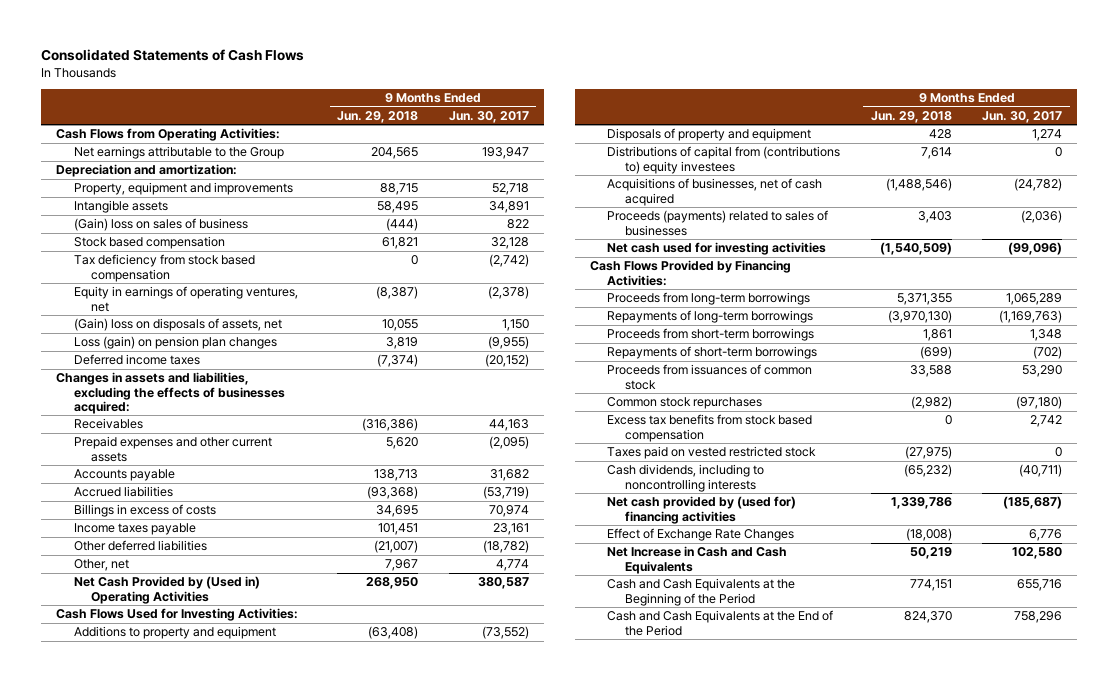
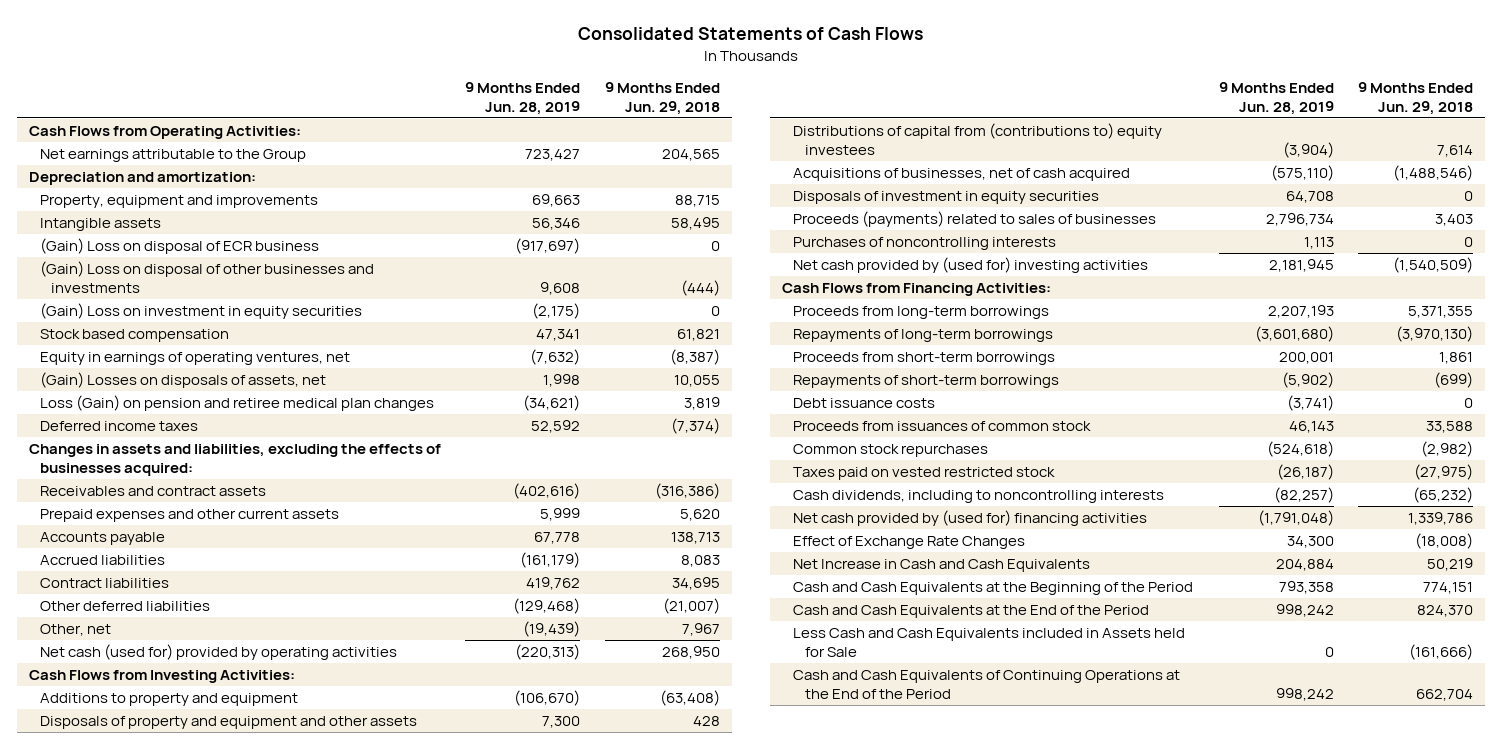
- | 9 Months Ended Jun. 29, 2018 | 9 Months Ended Jun. 30, 2017
+ | 9 Months Ended Jun. 28, 2019 | 9 Months Ended Jun. 29, 2018
- (Gain) loss on sales of business | (444) | 822
+ (Gain) Loss on disposal of ECR business | (917,697) | 0
+ (Gain) Loss on disposal of other businesses and investments | 9,608 | (444)
+ (Gain) Loss on investment in equity securities | (2,175) | 0
- Tax deficiency from stock based compensation | 0 | (2,742)
- (Gain) loss on disposals of assets, net | 10,055 | 1,150
- Loss (gain) on pension plan changes | 3,819 | (9,955)
+ (Gain) Losses on disposals of assets, net | 1,998 | 10,055
+ Loss (Gain) on pension and retiree medical plan changes | (34,621) | 3,819
- Receivables | (316,386) | 44,163
+ Receivables and contract assets | (402,616) | (316,386)
- Accrued liabilities | (93,368) | (53,719)
- Billings in excess of costs | 34,695 | 70,974
- Income taxes payable | 101,451 | 23,161
+ Accrued liabilities | (161,179) | 8,083
+ Contract liabilities | 419,762 | 34,695
- Net Cash Provided by (Used in) Operating Activities | 268,950 | 380,587
- Cash Flows Used for Investing Activities:
+ Net cash (used for) provided by operating activities | (220,313) | 268,950
+ Cash Flows from Investing Activities:
- Disposals of property and equipment | 428 | 1,274
+ Disposals of property and equipment and other assets | 7,300 | 428
+ Disposals of investment in equity securities | 64,708 | 0
- Net cash used for investing activities | (1,540,509) | (99,096)
- Cash Flows Provided by Financing Activities:
+ Purchases of noncontrolling interests | 1,113 | 0
+ Net cash provided by (used for) investing activities | 2,181,945 | (1,540,509)
+ Cash Flows from Financing Activities:
+ Debt issuance costs | (3,741) | 0
- Excess tax benefits from stock based compensation | 0 | 2,742
+ Less Cash and Cash Equivalents included in Assets held for Sale | 0 | (161,666)
+ Cash and Cash Equivalents of Continuing Operations at the End of the Period | 998,242 | 662,704

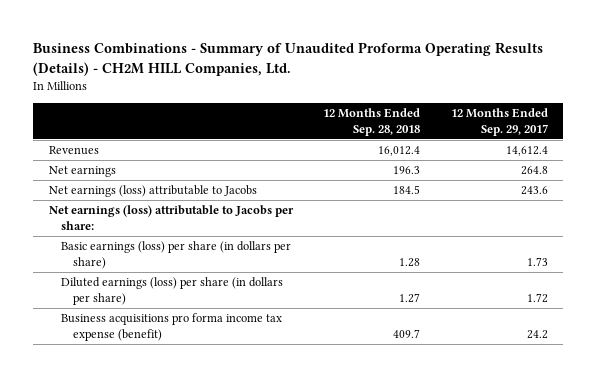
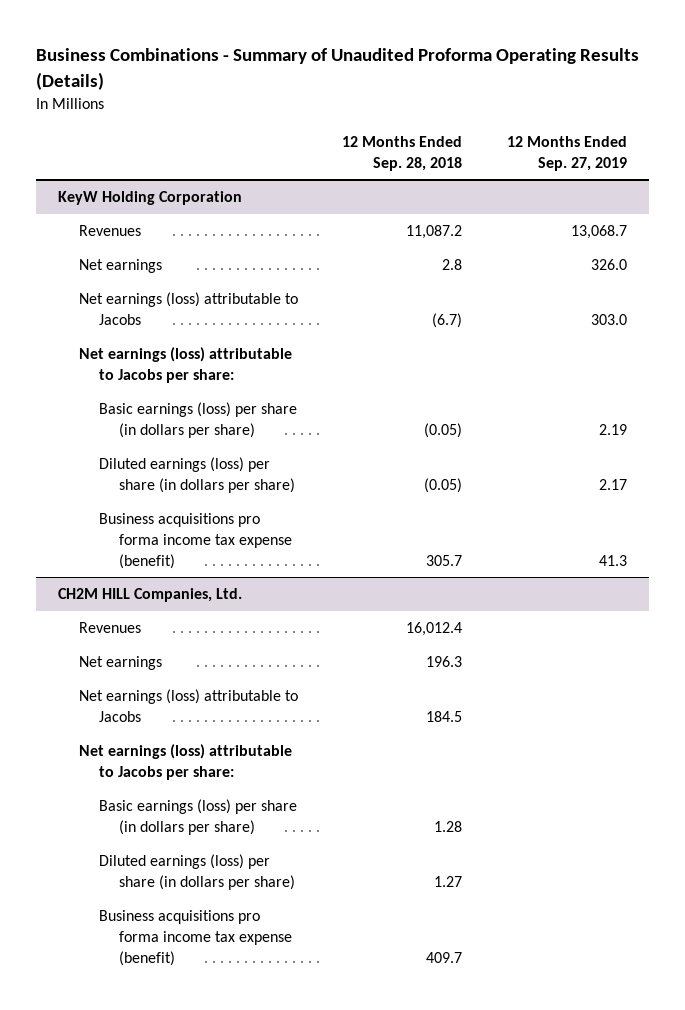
- Business Combinations - Summary of Unaudited Proforma Operating Results (Details) - CH2M HILL Companies, Ltd.
+ Business Combinations - Summary of Unaudited Proforma Operating Results (Details)
- | 12 Months Ended Sep. 28, 2018 | 12 Months Ended Sep. 29, 2017
+ | 12 Months Ended Sep. 28, 2018 | 12 Months Ended Sep. 27, 2019
+ KeyW Holding Corporation
+ Revenues | 11,087.2 | 13,068.7
+ Net earnings | 2.8 | 326.0
+ Net earnings (loss) attributable to Jacobs | (6.7) | 303.0
+ Net earnings (loss) attributable to Jacobs per share:
+ Basic earnings (loss) per share (in dollars per share) | (0.05) | 2.19
+ Diluted earnings (loss) per share (in dollars per share) | (0.05) | 2.17
+ Business acquisitions pro forma income tax expense (benefit) | 305.7 | 41.3
+ CH2M HILL Companies, Ltd.

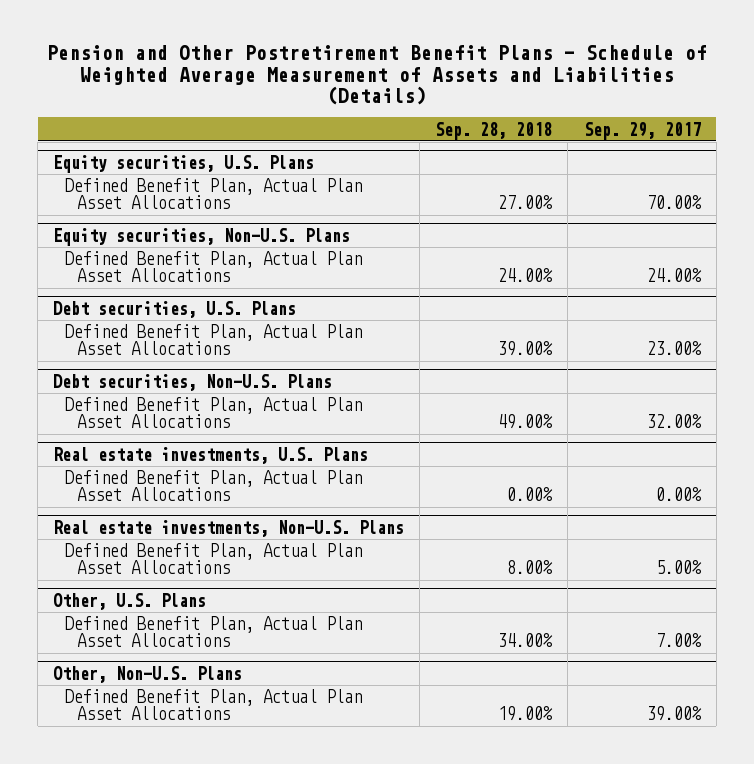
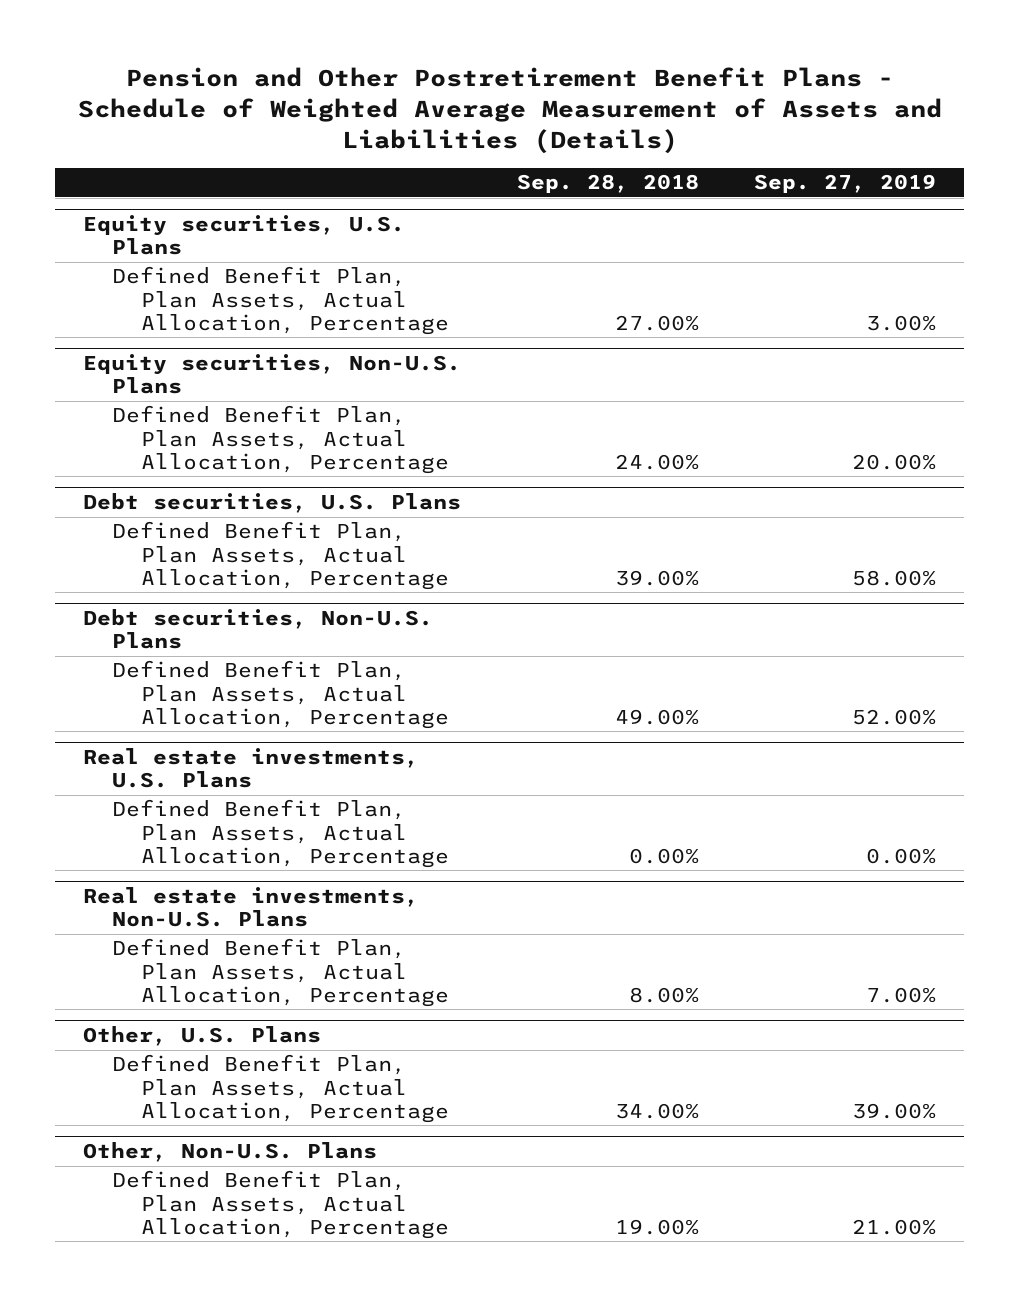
- | Sep. 28, 2018 | Sep. 29, 2017
+ | Sep. 28, 2018 | Sep. 27, 2019
@ Equity securities, U.S. Plans
- Defined Benefit Plan, Actual Plan Asset Allocations | 27.00% | 70.00%
+ Defined Benefit Plan, Plan Assets, Actual Allocation, Percentage | 27.00% | 3.00%
@ Equity securities, Non-U.S. Plans
- Defined Benefit Plan, Actual Plan Asset Allocations | 24.00% | 24.00%
+ Defined Benefit Plan, Plan Assets, Actual Allocation, Percentage | 24.00% | 20.00%
@ Debt securities, U.S. Plans
- Defined Benefit Plan, Actual Plan Asset Allocations | 39.00% | 23.00%
+ Defined Benefit Plan, Plan Assets, Actual Allocation, Percentage | 39.00% | 58.00%
@ Debt securities, Non-U.S. Plans
- Defined Benefit Plan, Actual Plan Asset Allocations | 49.00% | 32.00%
+ Defined Benefit Plan, Plan Assets, Actual Allocation, Percentage | 49.00% | 52.00%
@ Real estate investments, U.S. Plans
- Defined Benefit Plan, Actual Plan Asset Allocations | 0.00% | 0.00%
+ Defined Benefit Plan, Plan Assets, Actual Allocation, Percentage | 0.00% | 0.00%
@ Real estate investments, Non-U.S. Plans
- Defined Benefit Plan, Actual Plan Asset Allocations | 8.00% | 5.00%
+ Defined Benefit Plan, Plan Assets, Actual Allocation, Percentage | 8.00% | 7.00%
@ Other, U.S. Plans
- Defined Benefit Plan, Actual Plan Asset Allocations | 34.00% | 7.00%
+ Defined Benefit Plan, Plan Assets, Actual Allocation, Percentage | 34.00% | 39.00%
@ Other, Non-U.S. Plans
- Defined Benefit Plan, Actual Plan Asset Allocations | 19.00% | 39.00%
+ Defined Benefit Plan, Plan Assets, Actual Allocation, Percentage | 19.00% | 21.00%

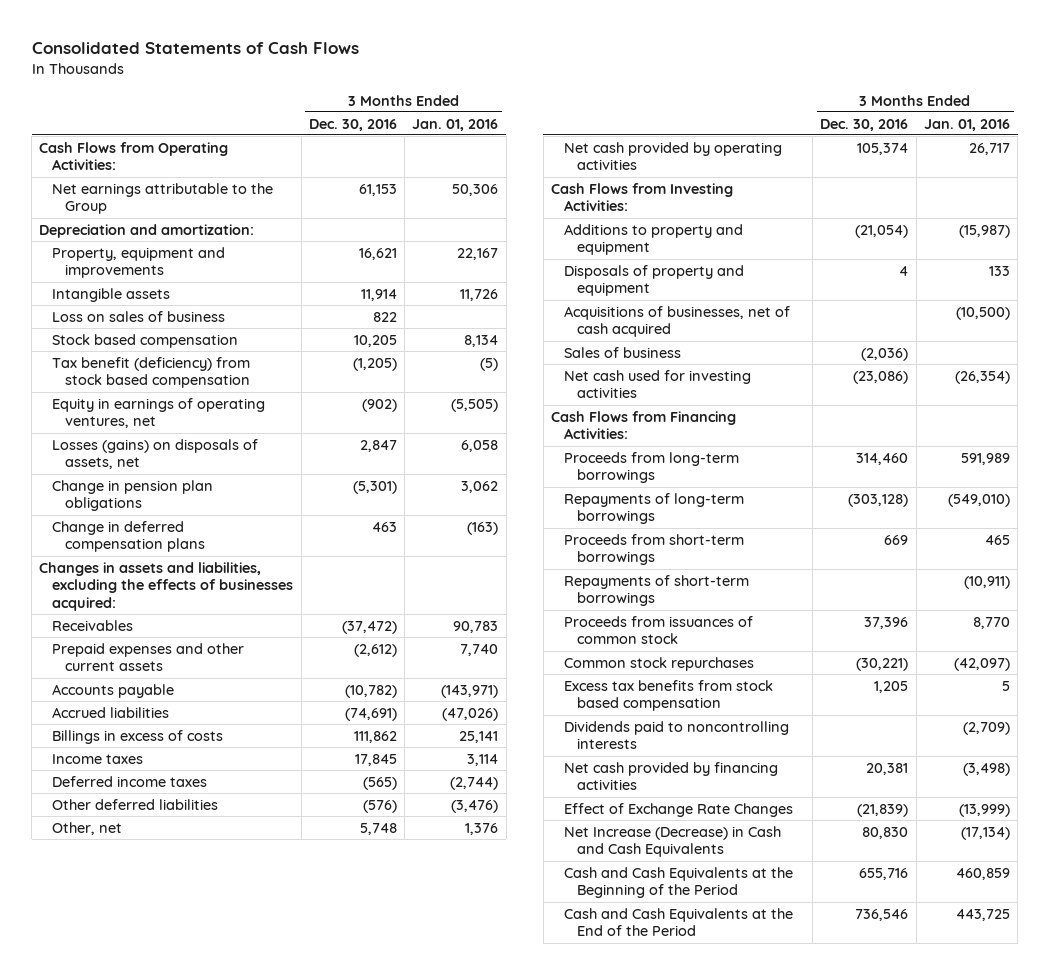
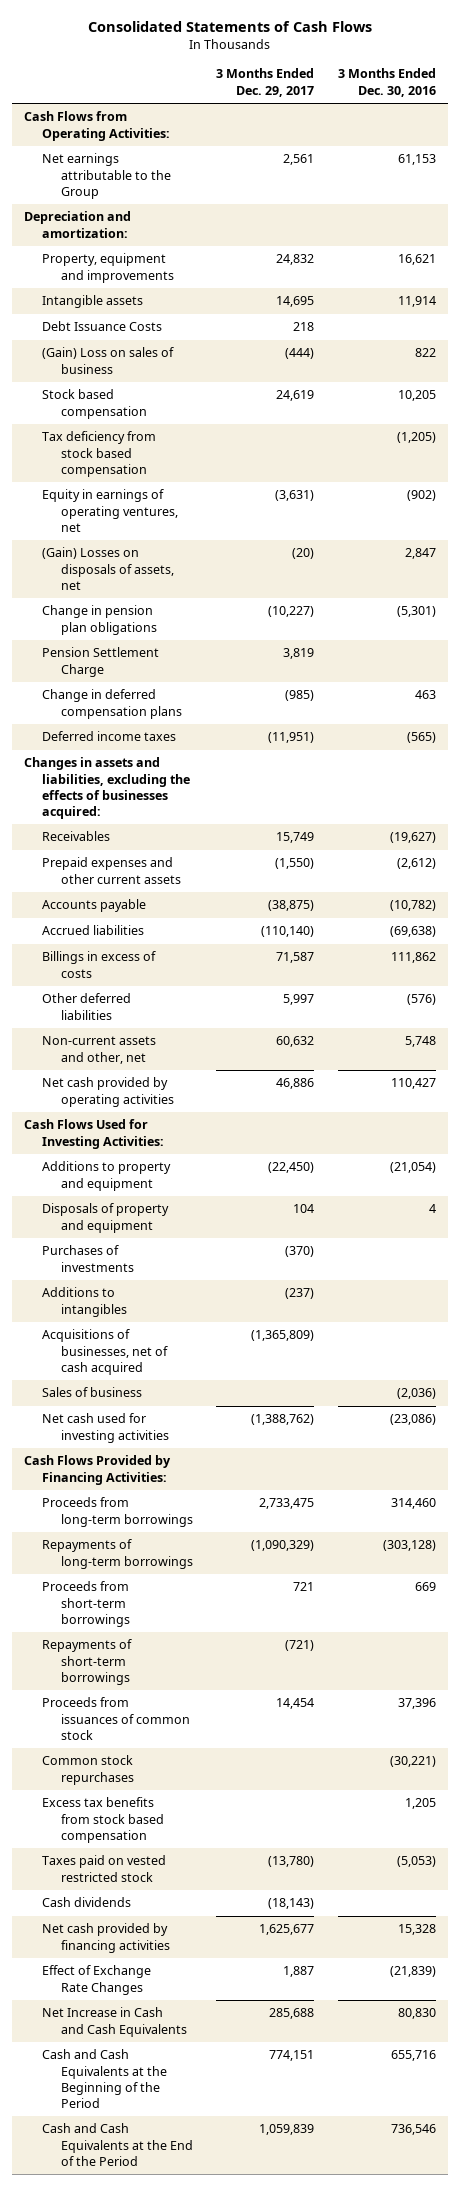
- | 3 Months Ended Dec. 30, 2016 | 3 Months Ended Jan. 01, 2016
+ | 3 Months Ended Dec. 29, 2017 | 3 Months Ended Dec. 30, 2016
- Loss on sales of business | 822 |
+ Debt Issuance Costs | 218 |
+ (Gain) Loss on sales of business | (444) | 822
- Tax benefit (deficiency) from stock based compensation | (1,205) | (5)
+ Tax deficiency from stock based compensation | | (1,205)
- Losses (gains) on disposals of assets, net | 2,847 | 6,058
+ (Gain) Losses on disposals of assets, net | (20) | 2,847
+ Pension Settlement Charge | 3,819 |
moved up: Deferred income taxes | (11,951) | (565)
- Receivables | (37,472) | 90,783
+ Receivables | 15,749 | (19,627)
- Accrued liabilities | (74,691) | (47,026)
+ Accrued liabilities | (110,140) | (69,638)
- Income taxes | 17,845 | 3,114
- Other, net | 5,748 | 1,376
- Net cash provided by operating activities | 105,374 | 26,717
- Cash Flows from Investing Activities:
+ Non-current assets and other, net | 60,632 | 5,748
+ Net cash provided by operating activities | 46,886 | 110,427
+ Cash Flows Used for Investing Activities:
+ Purchases of investments | (370) |
+ Additions to intangibles | (237) |
- Cash Flows from Financing Activities:
+ Cash Flows Provided by Financing Activities:
- Dividends paid to noncontrolling interests | | (2,709)
- Net cash provided by financing activities | 20,381 | (3,498)
+ Taxes paid on vested restricted stock | (13,780) | (5,053)
+ Cash dividends | (18,143) |
+ Net cash provided by financing activities | 1,625,677 | 15,328
- Net Increase (Decrease) in Cash and Cash Equivalents | 80,830 | (17,134)
+ Net Increase in Cash and Cash Equivalents | 285,688 | 80,830

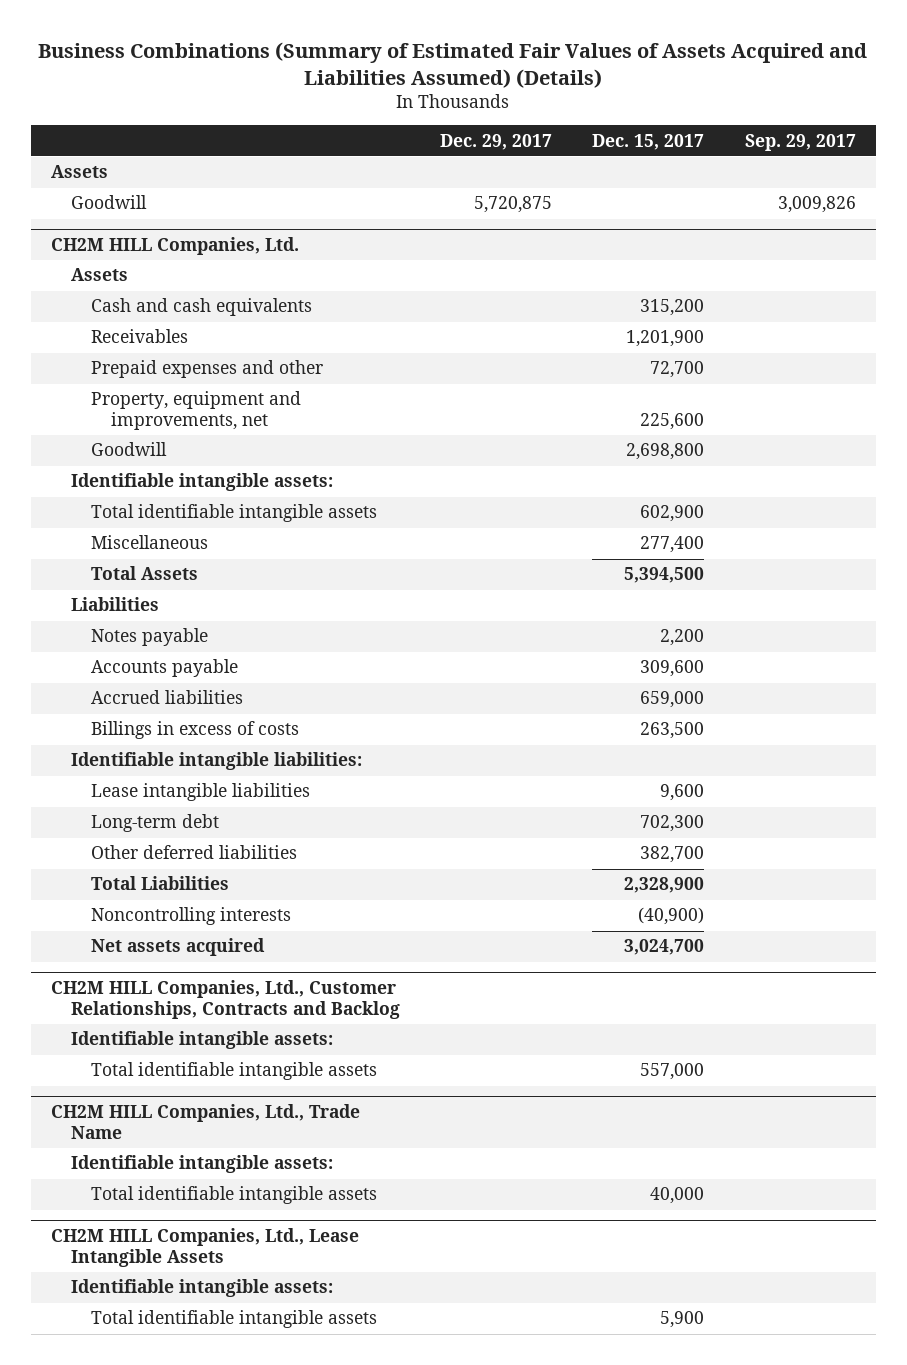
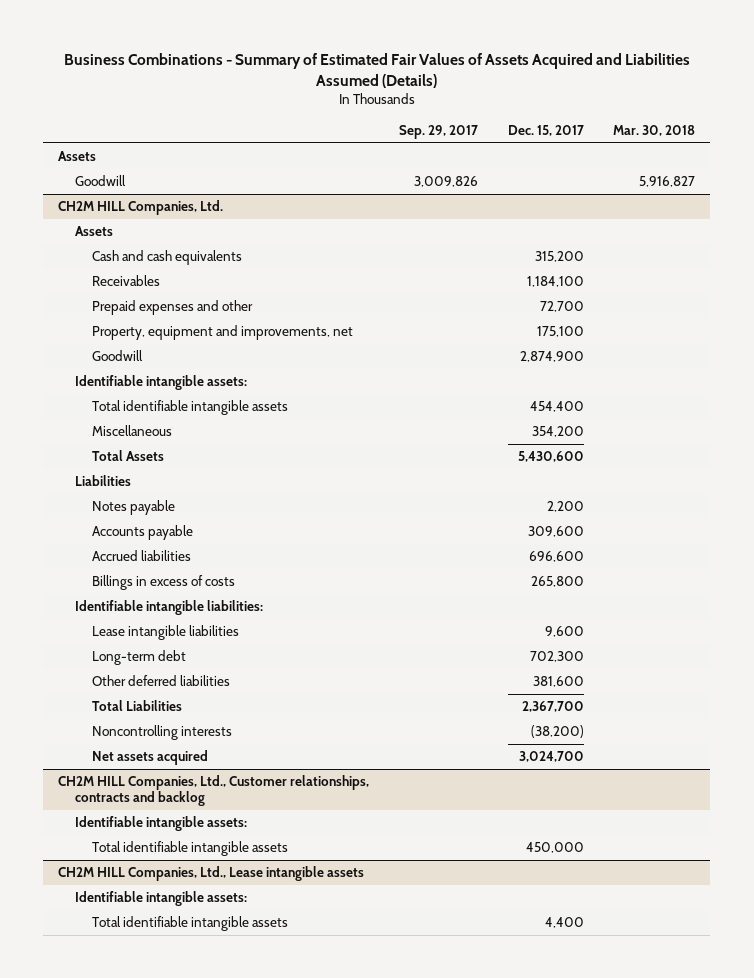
- Business Combinations (Summary of Estimated Fair Values of Assets Acquired and Liabilities Assumed) (Details)
+ Business Combinations - Summary of Estimated Fair Values of Assets Acquired and Liabilities Assumed (Details)
- | Dec. 29, 2017 | Dec. 15, 2017 | Sep. 29, 2017
+ | Sep. 29, 2017 | Dec. 15, 2017 | Mar. 30, 2018
@ CH2M HILL Companies, Ltd.
- Receivables | | 1,201,900 |
+ Receivables | | 1,184,100 |
- Property, equipment and improvements, net | | 225,600 |
- Goodwill | | 2,698,800 |
+ Property, equipment and improvements, net | | 175,100 |
+ Goodwill | | 2,874,900 |
- Total identifiable intangible assets | | 602,900 |
- Miscellaneous | | 277,400 |
- Total Assets | | 5,394,500 |
+ Total identifiable intangible assets | | 454,400 |
+ Miscellaneous | | 354,200 |
+ Total Assets | | 5,430,600 |
- Accrued liabilities | | 659,000 |
- Billings in excess of costs | | 263,500 |
+ Accrued liabilities | | 696,600 |
+ Billings in excess of costs | | 265,800 |
- Other deferred liabilities | | 382,700 |
- Total Liabilities | | 2,328,900 |
- Noncontrolling interests | | (40,900) |
+ Other deferred liabilities | | 381,600 |
+ Total Liabilities | | 2,367,700 |
+ Noncontrolling interests | | (38,200) |
- CH2M HILL Companies, Ltd., Customer Relationships, Contracts and Backlog
- Identifiable intangible assets:
- Total identifiable intangible assets | | 557,000 |
- CH2M HILL Companies, Ltd., Trade Name
+ CH2M HILL Companies, Ltd., Customer relationships, contracts and backlog
- Total identifiable intangible assets | | 40,000 |
- CH2M HILL Companies, Ltd., Lease Intangible Assets
+ Total identifiable intangible assets | | 450,000 |
+ CH2M HILL Companies, Ltd., Lease intangible assets
- Total identifiable intangible assets | | 5,900 |
+ Total identifiable intangible assets | | 4,400 |

